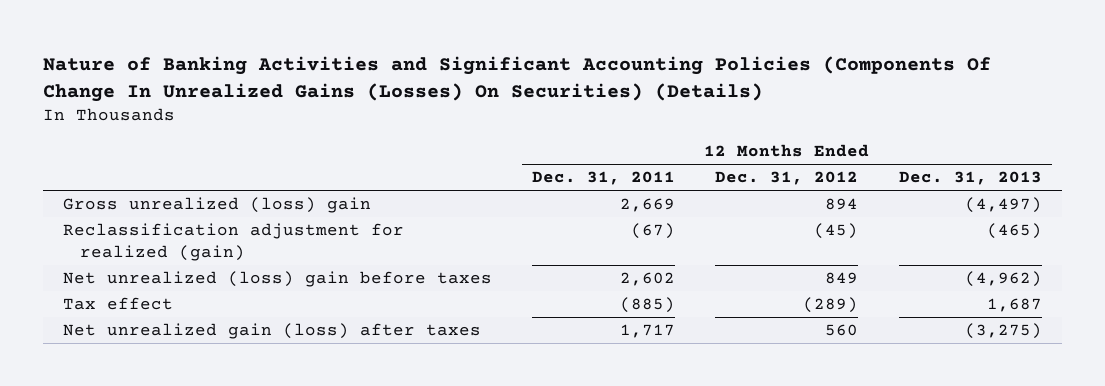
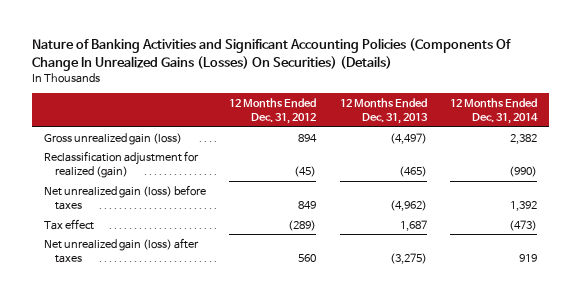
- | 12 Months Ended Dec. 31, 2011 | 12 Months Ended Dec. 31, 2012 | 12 Months Ended Dec. 31, 2013
+ | 12 Months Ended Dec. 31, 2012 | 12 Months Ended Dec. 31, 2013 | 12 Months Ended Dec. 31, 2014
- Gross unrealized (loss) gain | 2,669 | 894 | (4,497)
+ Gross unrealized gain (loss) | 894 | (4,497) | 2,382
- Net unrealized (loss) gain before taxes | 2,602 | 849 | (4,962)
+ Net unrealized gain (loss) before taxes | 849 | (4,962) | 1,392

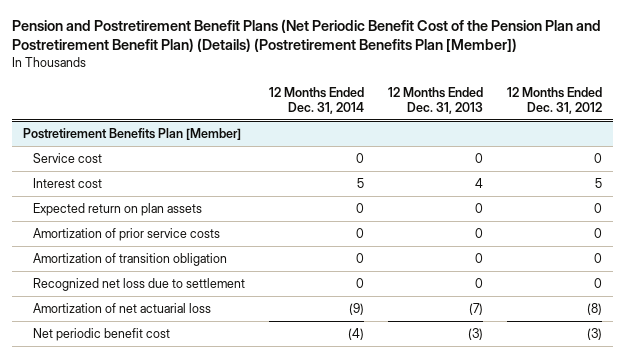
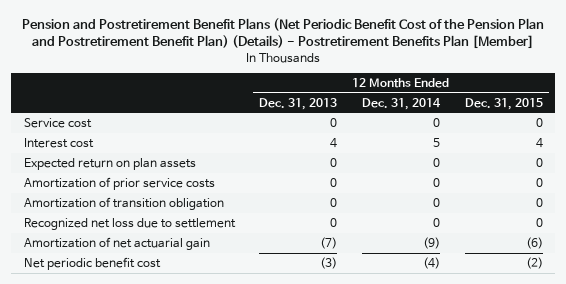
- Pension and Postretirement Benefit Plans (Net Periodic Benefit Cost of the Pension Plan and Postretirement Benefit Plan) (Details) (Postretirement Benefits Plan [Member])
+ Pension and Postretirement Benefit Plans (Net Periodic Benefit Cost of the Pension Plan and Postretirement Benefit Plan) (Details) - Postretirement Benefits Plan [Member]
- | 12 Months Ended Dec. 31, 2014 | 12 Months Ended Dec. 31, 2013 | 12 Months Ended Dec. 31, 2012
+ | 12 Months Ended Dec. 31, 2013 | 12 Months Ended Dec. 31, 2014 | 12 Months Ended Dec. 31, 2015
- Postretirement Benefits Plan [Member]
- Amortization of net actuarial loss | (9) | (7) | (8)
+ Amortization of net actuarial gain | (7) | (9) | (6)

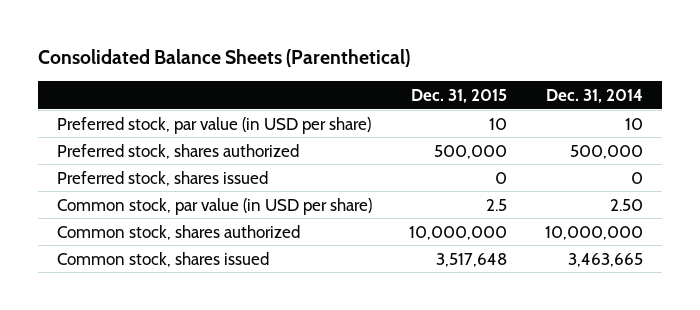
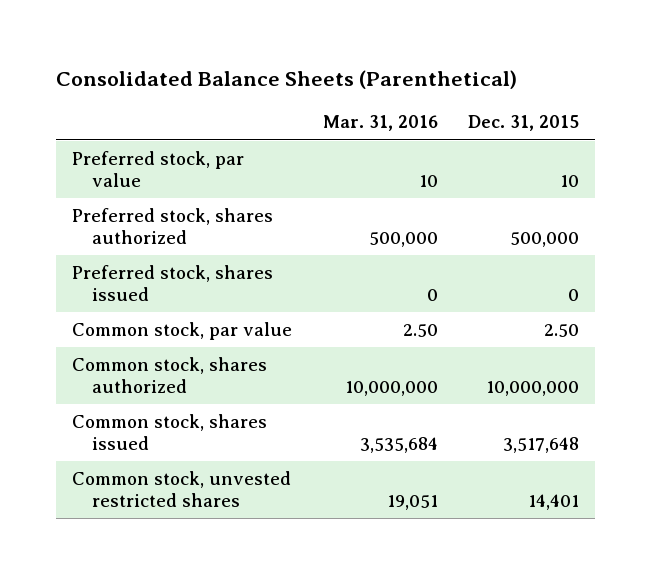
- | Dec. 31, 2015 | Dec. 31, 2014
+ | Mar. 31, 2016 | Dec. 31, 2015
- Preferred stock, par value (in USD per share) | 10 | 10
+ Preferred stock, par value | 10 | 10
- Common stock, par value (in USD per share) | 2.5 | 2.50
+ Common stock, par value | 2.50 | 2.50
+ Common stock, unvested restricted shares | 19,051 | 14,401

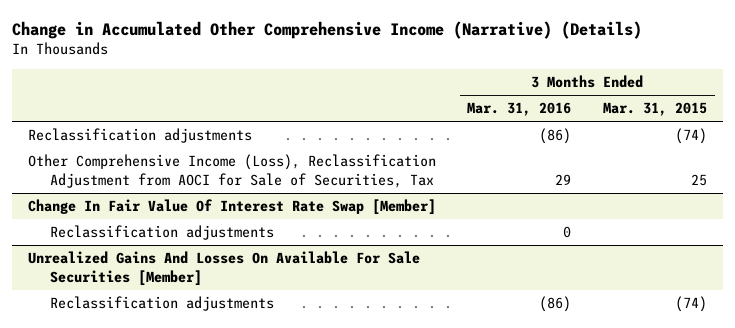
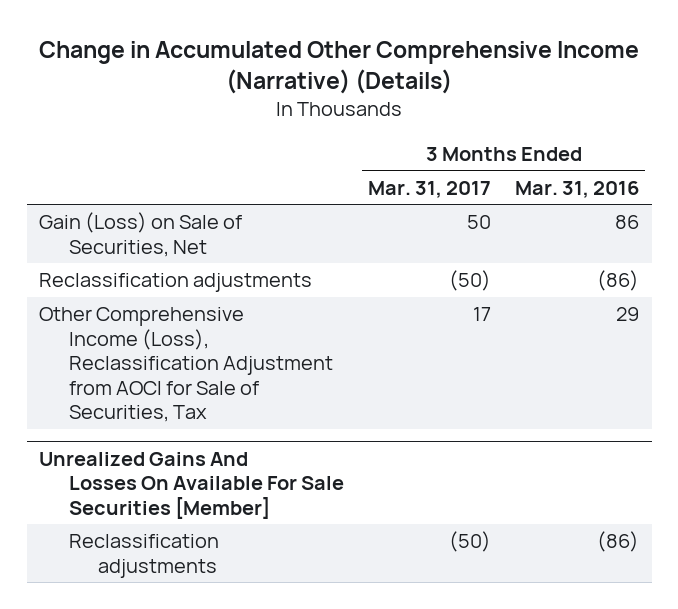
- | 3 Months Ended Mar. 31, 2016 | 3 Months Ended Mar. 31, 2015
+ | 3 Months Ended Mar. 31, 2017 | 3 Months Ended Mar. 31, 2016
+ Gain (Loss) on Sale of Securities, Net | 50 | 86
- Change In Fair Value Of Interest Rate Swap [Member]
- Reclassification adjustments | 0 |

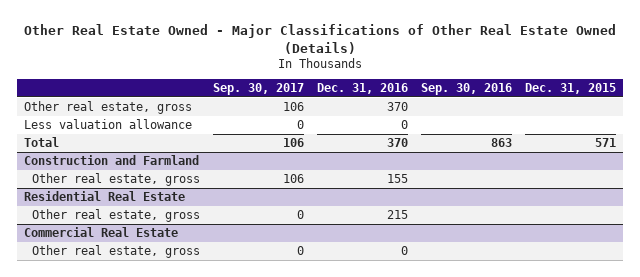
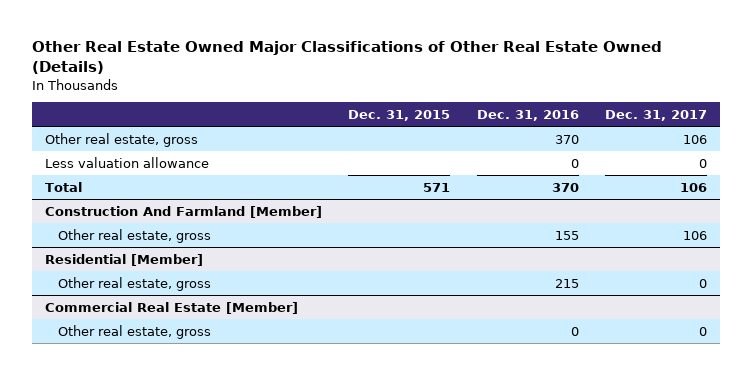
- Other Real Estate Owned - Major Classifications of Other Real Estate Owned (Details)
+ Other Real Estate Owned Major Classifications of Other Real Estate Owned (Details)
- | Sep. 30, 2017 | Dec. 31, 2016 | Sep. 30, 2016 | Dec. 31, 2015
+ | Dec. 31, 2015 | Dec. 31, 2016 | Dec. 31, 2017
- Construction and Farmland
+ Construction And Farmland [Member]
- Residential Real Estate
+ Residential [Member]
- Commercial Real Estate
+ Commercial Real Estate [Member]

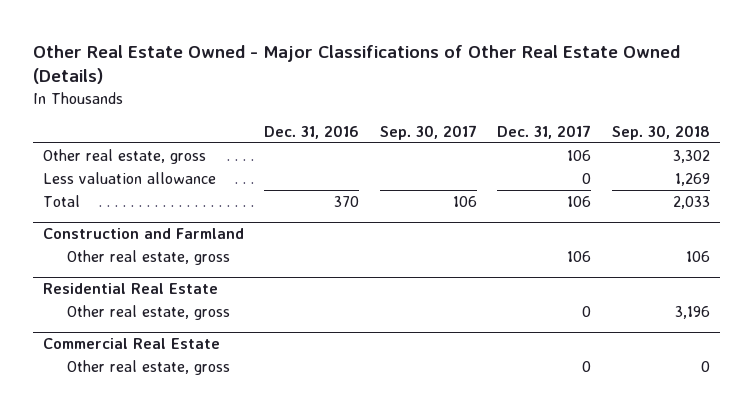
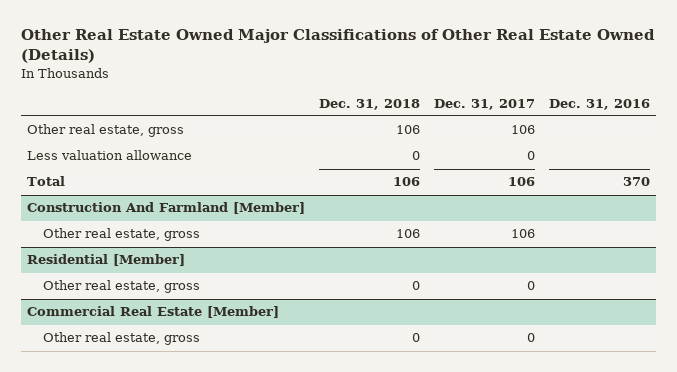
- Other Real Estate Owned - Major Classifications of Other Real Estate Owned (Details)
+ Other Real Estate Owned Major Classifications of Other Real Estate Owned (Details)
- | Dec. 31, 2016 | Sep. 30, 2017 | Dec. 31, 2017 | Sep. 30, 2018
+ | Dec. 31, 2018 | Dec. 31, 2017 | Dec. 31, 2016
- Construction and Farmland
+ Construction And Farmland [Member]
- Residential Real Estate
+ Residential [Member]
- Commercial Real Estate
+ Commercial Real Estate [Member]

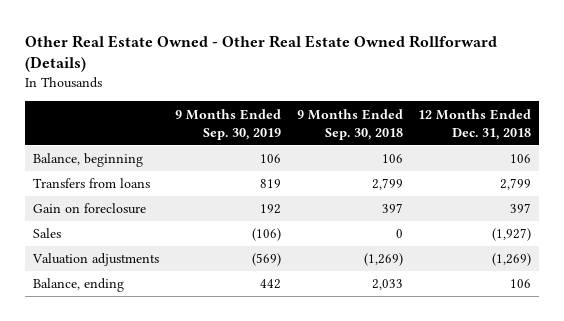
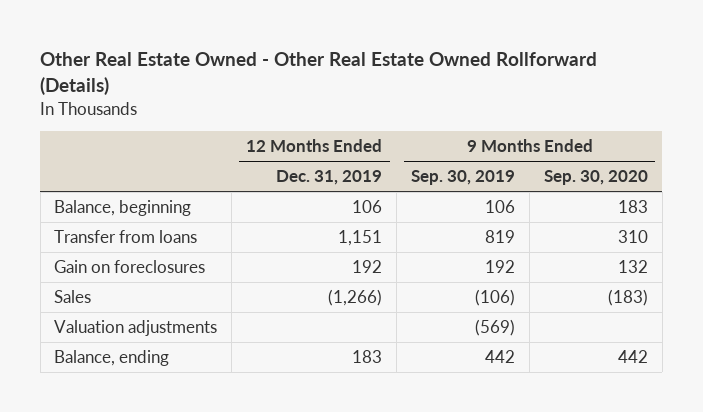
- | 9 Months Ended Sep. 30, 2019 | 9 Months Ended Sep. 30, 2018 | 12 Months Ended Dec. 31, 2018
+ | 12 Months Ended Dec. 31, 2019 | 9 Months Ended Sep. 30, 2019 | 9 Months Ended Sep. 30, 2020
- Transfers from loans | 819 | 2,799 | 2,799
- Gain on foreclosure | 192 | 397 | 397
+ Transfer from loans | 1,151 | 819 | 310
+ Gain on foreclosures | 192 | 192 | 132

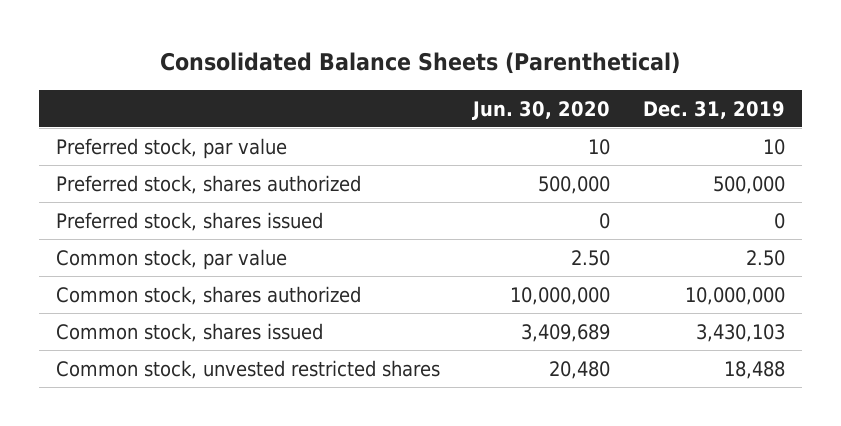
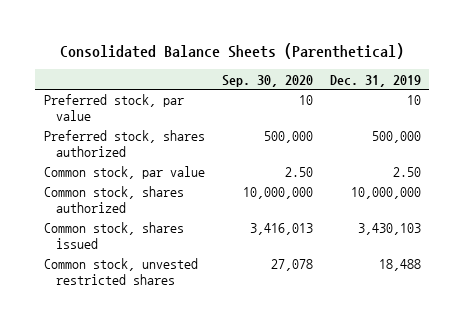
- | Jun. 30, 2020 | Dec. 31, 2019
+ | Sep. 30, 2020 | Dec. 31, 2019
- Preferred stock, shares issued | 0 | 0

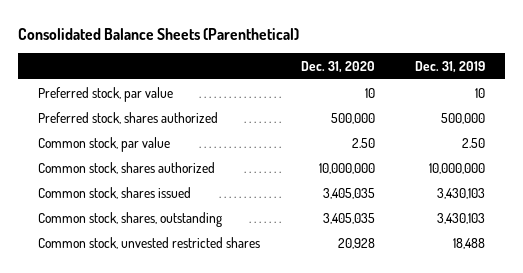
- | Sep. 30, 2020 | Dec. 31, 2019
+ | Dec. 31, 2020 | Dec. 31, 2019
+ Common stock, shares, outstanding | 3,405,035 | 3,430,103

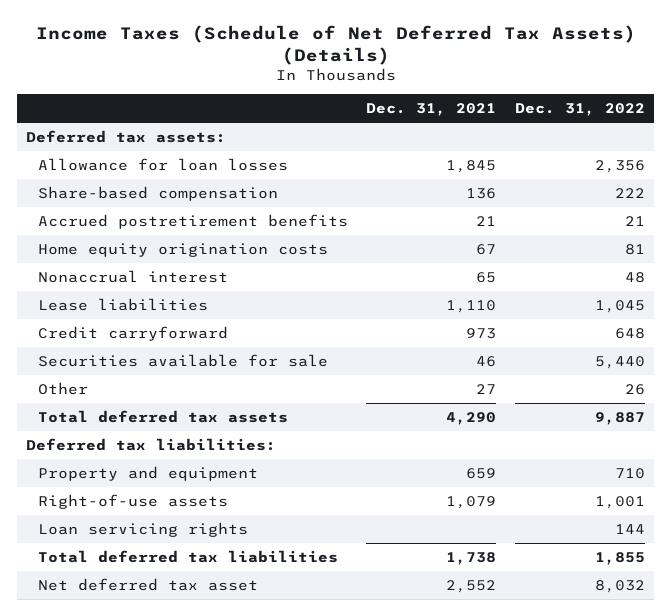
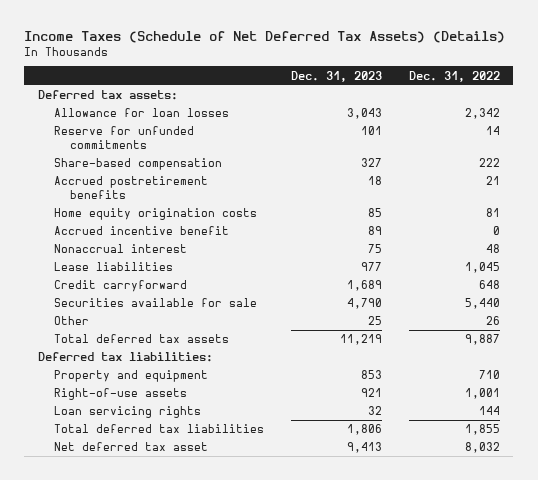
- | Dec. 31, 2021 | Dec. 31, 2022
+ | Dec. 31, 2023 | Dec. 31, 2022
- Allowance for loan losses | 1,845 | 2,356
+ Allowance for loan losses | 3,043 | 2,342
+ Reserve for unfunded commitments | 101 | 14
+ Accrued incentive benefit | 89 | 0

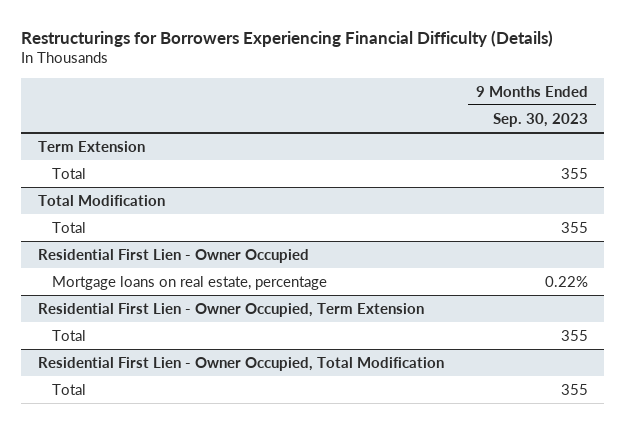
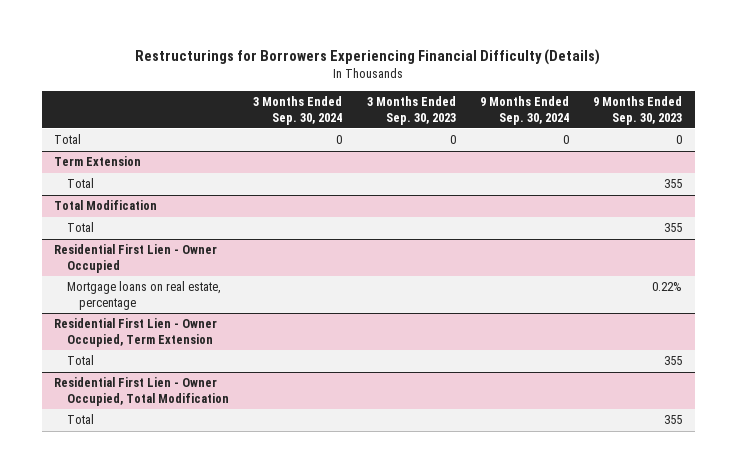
- | 9 Months Ended Sep. 30, 2023
+ | 3 Months Ended Sep. 30, 2024 | 3 Months Ended Sep. 30, 2023 | 9 Months Ended Sep. 30, 2024 | 9 Months Ended Sep. 30, 2023
+ Total | 0 | 0 | 0 | 0

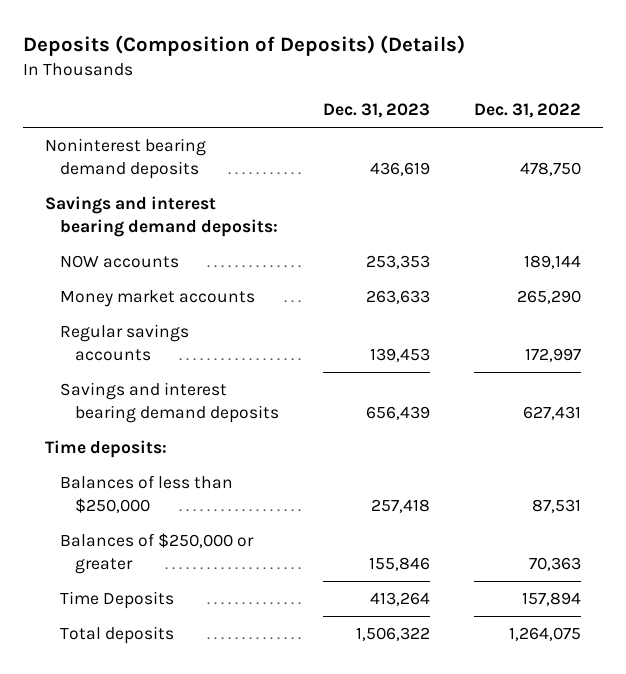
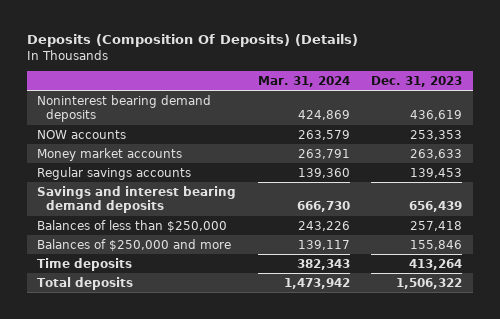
- Deposits (Composition of Deposits) (Details)
+ Deposits (Composition Of Deposits) (Details)
- | Dec. 31, 2023 | Dec. 31, 2022
+ | Mar. 31, 2024 | Dec. 31, 2023
- Savings and interest bearing demand deposits:
- Time deposits:
- Balances of $250,000 or greater | 155,846 | 70,363
- Time Deposits | 413,264 | 157,894
+ Balances of $250,000 and more | 139,117 | 155,846
+ Time deposits | 382,343 | 413,264

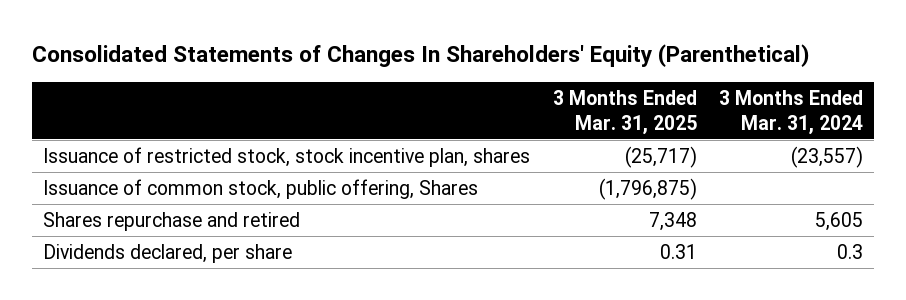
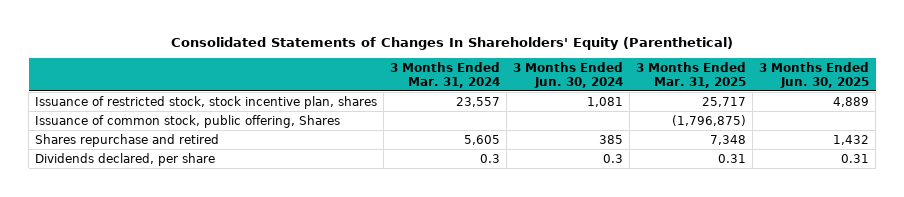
- | 3 Months Ended Mar. 31, 2025 | 3 Months Ended Mar. 31, 2024
+ | 3 Months Ended Mar. 31, 2024 | 3 Months Ended Jun. 30, 2024 | 3 Months Ended Mar. 31, 2025 | 3 Months Ended Jun. 30, 2025
- Issuance of restricted stock, stock incentive plan, shares | (25,717) | (23,557)
+ Issuance of restricted stock, stock incentive plan, shares | 23,557 | 1,081 | 25,717 | 4,889

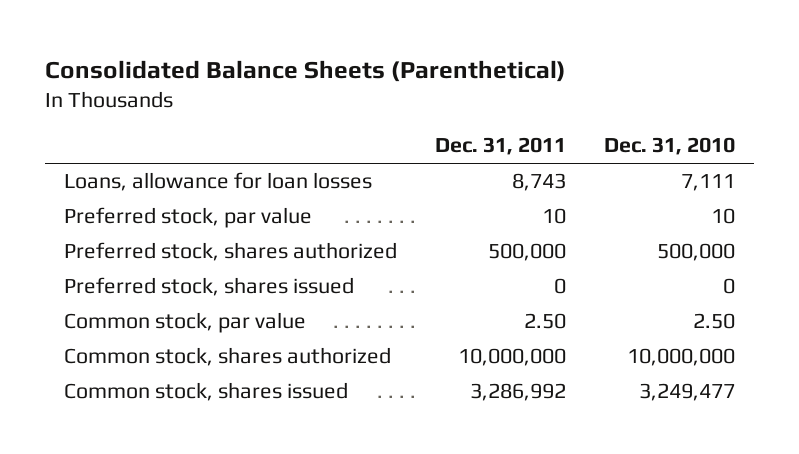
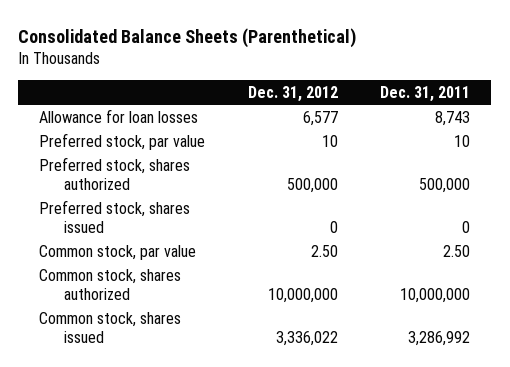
- | Dec. 31, 2011 | Dec. 31, 2010
+ | Dec. 31, 2012 | Dec. 31, 2011
- Loans, allowance for loan losses | 8,743 | 7,111
+ Allowance for loan losses | 6,577 | 8,743

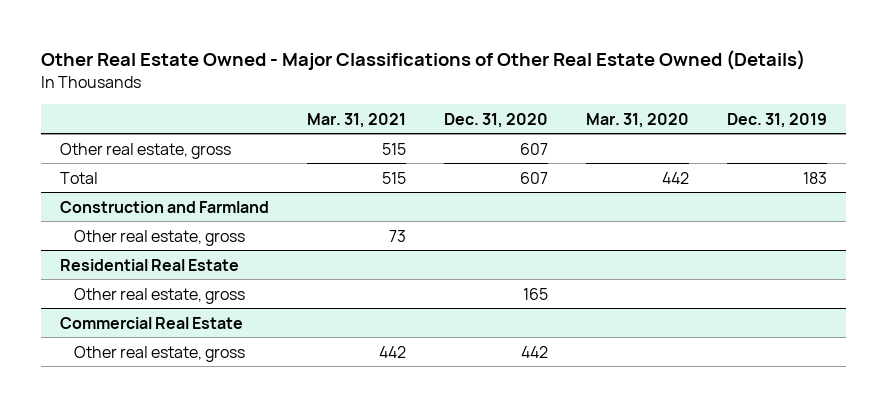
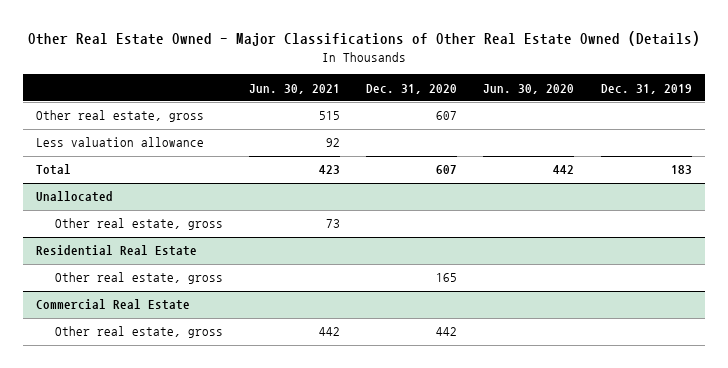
- | Mar. 31, 2021 | Dec. 31, 2020 | Mar. 31, 2020 | Dec. 31, 2019
+ | Jun. 30, 2021 | Dec. 31, 2020 | Jun. 30, 2020 | Dec. 31, 2019
+ Less valuation allowance | 92 | | |
- Construction and Farmland
+ Unallocated

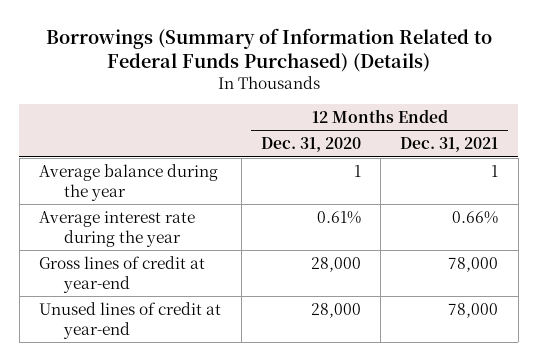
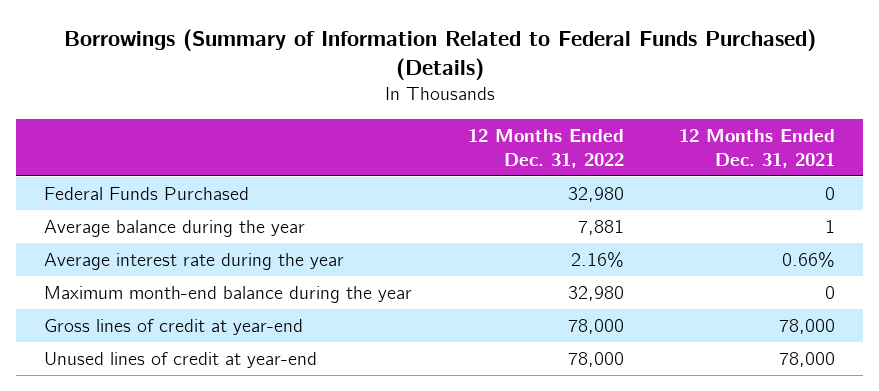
- | 12 Months Ended Dec. 31, 2020 | 12 Months Ended Dec. 31, 2021
+ | 12 Months Ended Dec. 31, 2022 | 12 Months Ended Dec. 31, 2021
+ Federal Funds Purchased | 32,980 | 0
+ Maximum month-end balance during the year | 32,980 | 0

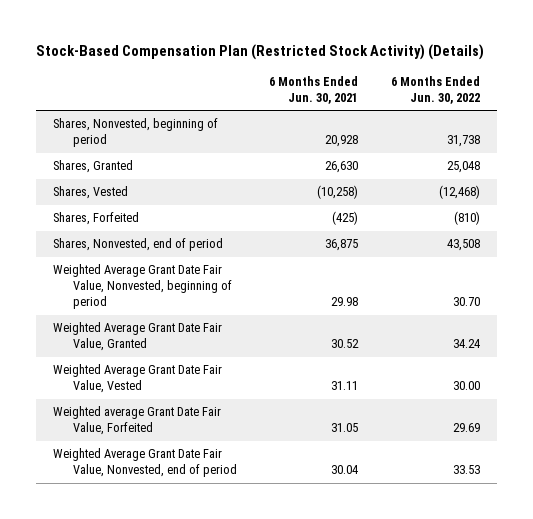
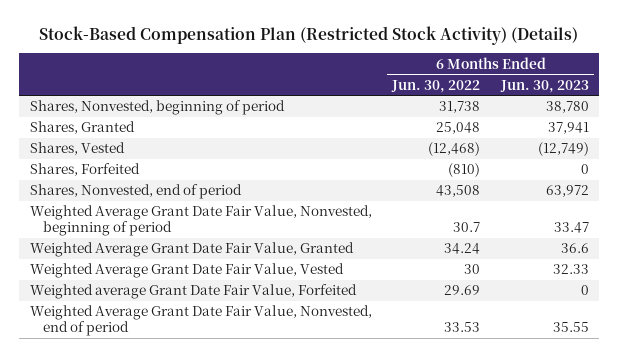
- | 6 Months Ended Jun. 30, 2021 | 6 Months Ended Jun. 30, 2022
+ | 6 Months Ended Jun. 30, 2022 | 6 Months Ended Jun. 30, 2023
- Weighted Average Grant Date Fair Value, Nonvested, beginning of period | 29.98 | 30.70
+ Weighted Average Grant Date Fair Value, Nonvested, beginning of period | 30.7 | 33.47
- Weighted Average Grant Date Fair Value, Vested | 31.11 | 30.00
+ Weighted Average Grant Date Fair Value, Vested | 30 | 32.33

